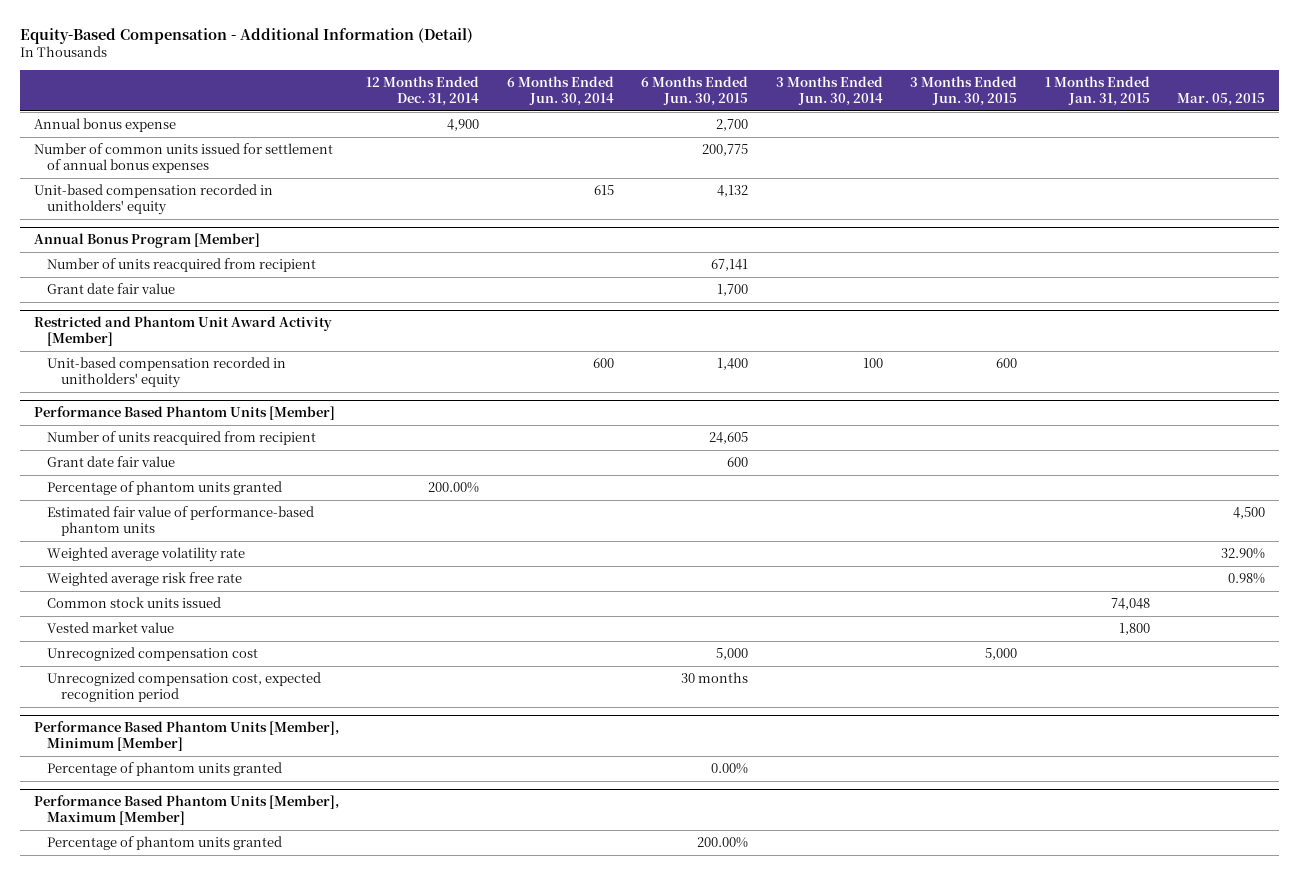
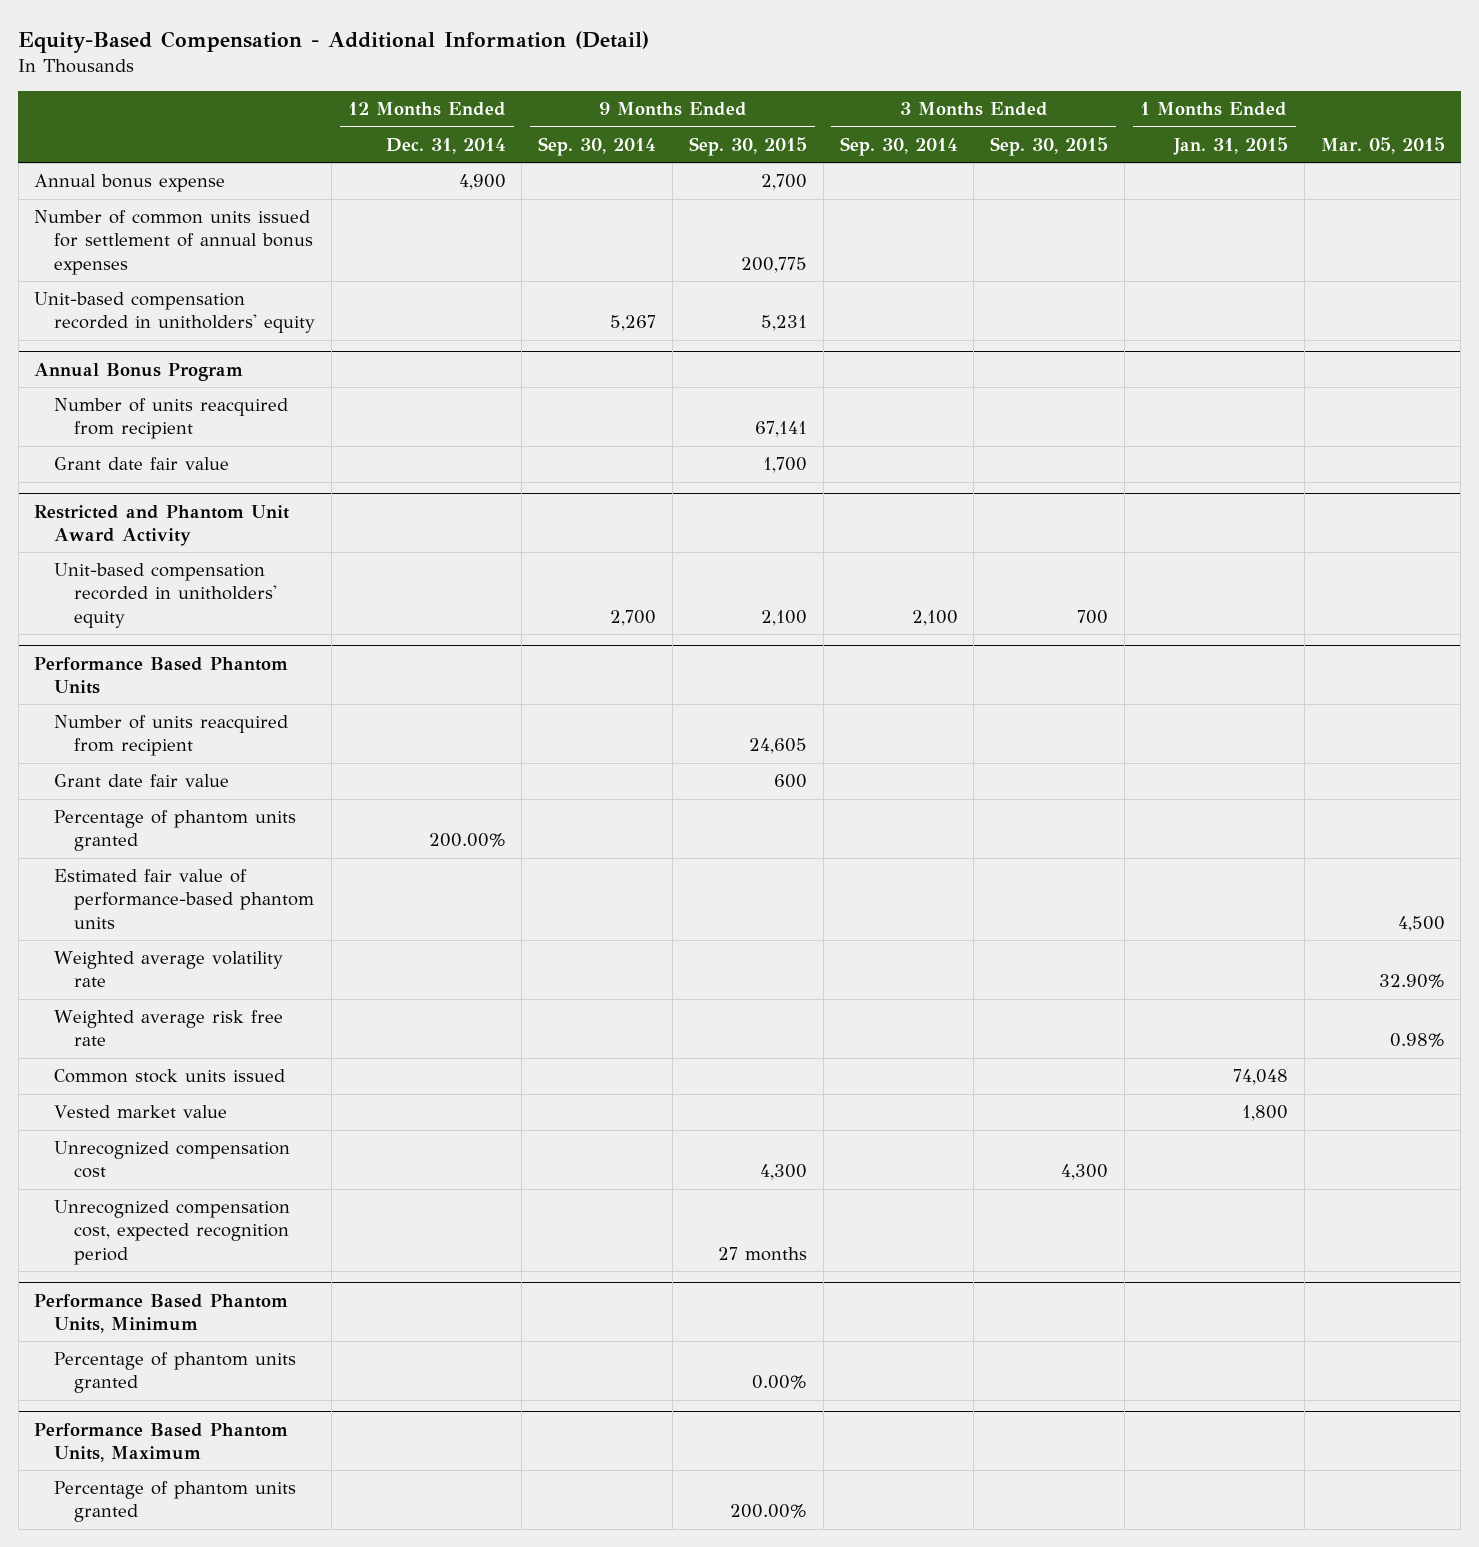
- | 12 Months Ended Dec. 31, 2014 | 6 Months Ended Jun. 30, 2014 | 6 Months Ended Jun. 30, 2015 | 3 Months Ended Jun. 30, 2014 | 3 Months Ended Jun. 30, 2015 | 1 Months Ended Jan. 31, 2015 | Mar. 05, 2015
+ | 12 Months Ended Dec. 31, 2014 | 9 Months Ended Sep. 30, 2014 | 9 Months Ended Sep. 30, 2015 | 3 Months Ended Sep. 30, 2014 | 3 Months Ended Sep. 30, 2015 | 1 Months Ended Jan. 31, 2015 | Mar. 05, 2015
- Annual Bonus Program [Member]
+ Annual Bonus Program
- Restricted and Phantom Unit Award Activity [Member]
+ Restricted and Phantom Unit Award Activity
- Performance Based Phantom Units [Member]
+ Performance Based Phantom Units
- Performance Based Phantom Units [Member], Minimum [Member]
+ Performance Based Phantom Units, Minimum
- Performance Based Phantom Units [Member], Maximum [Member]
+ Performance Based Phantom Units, Maximum

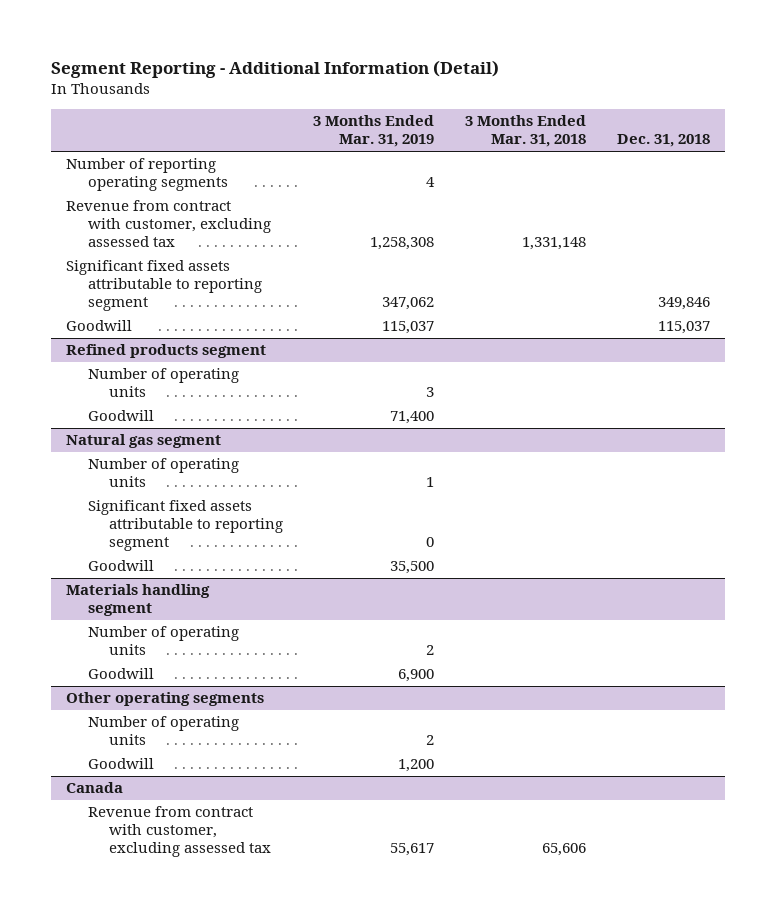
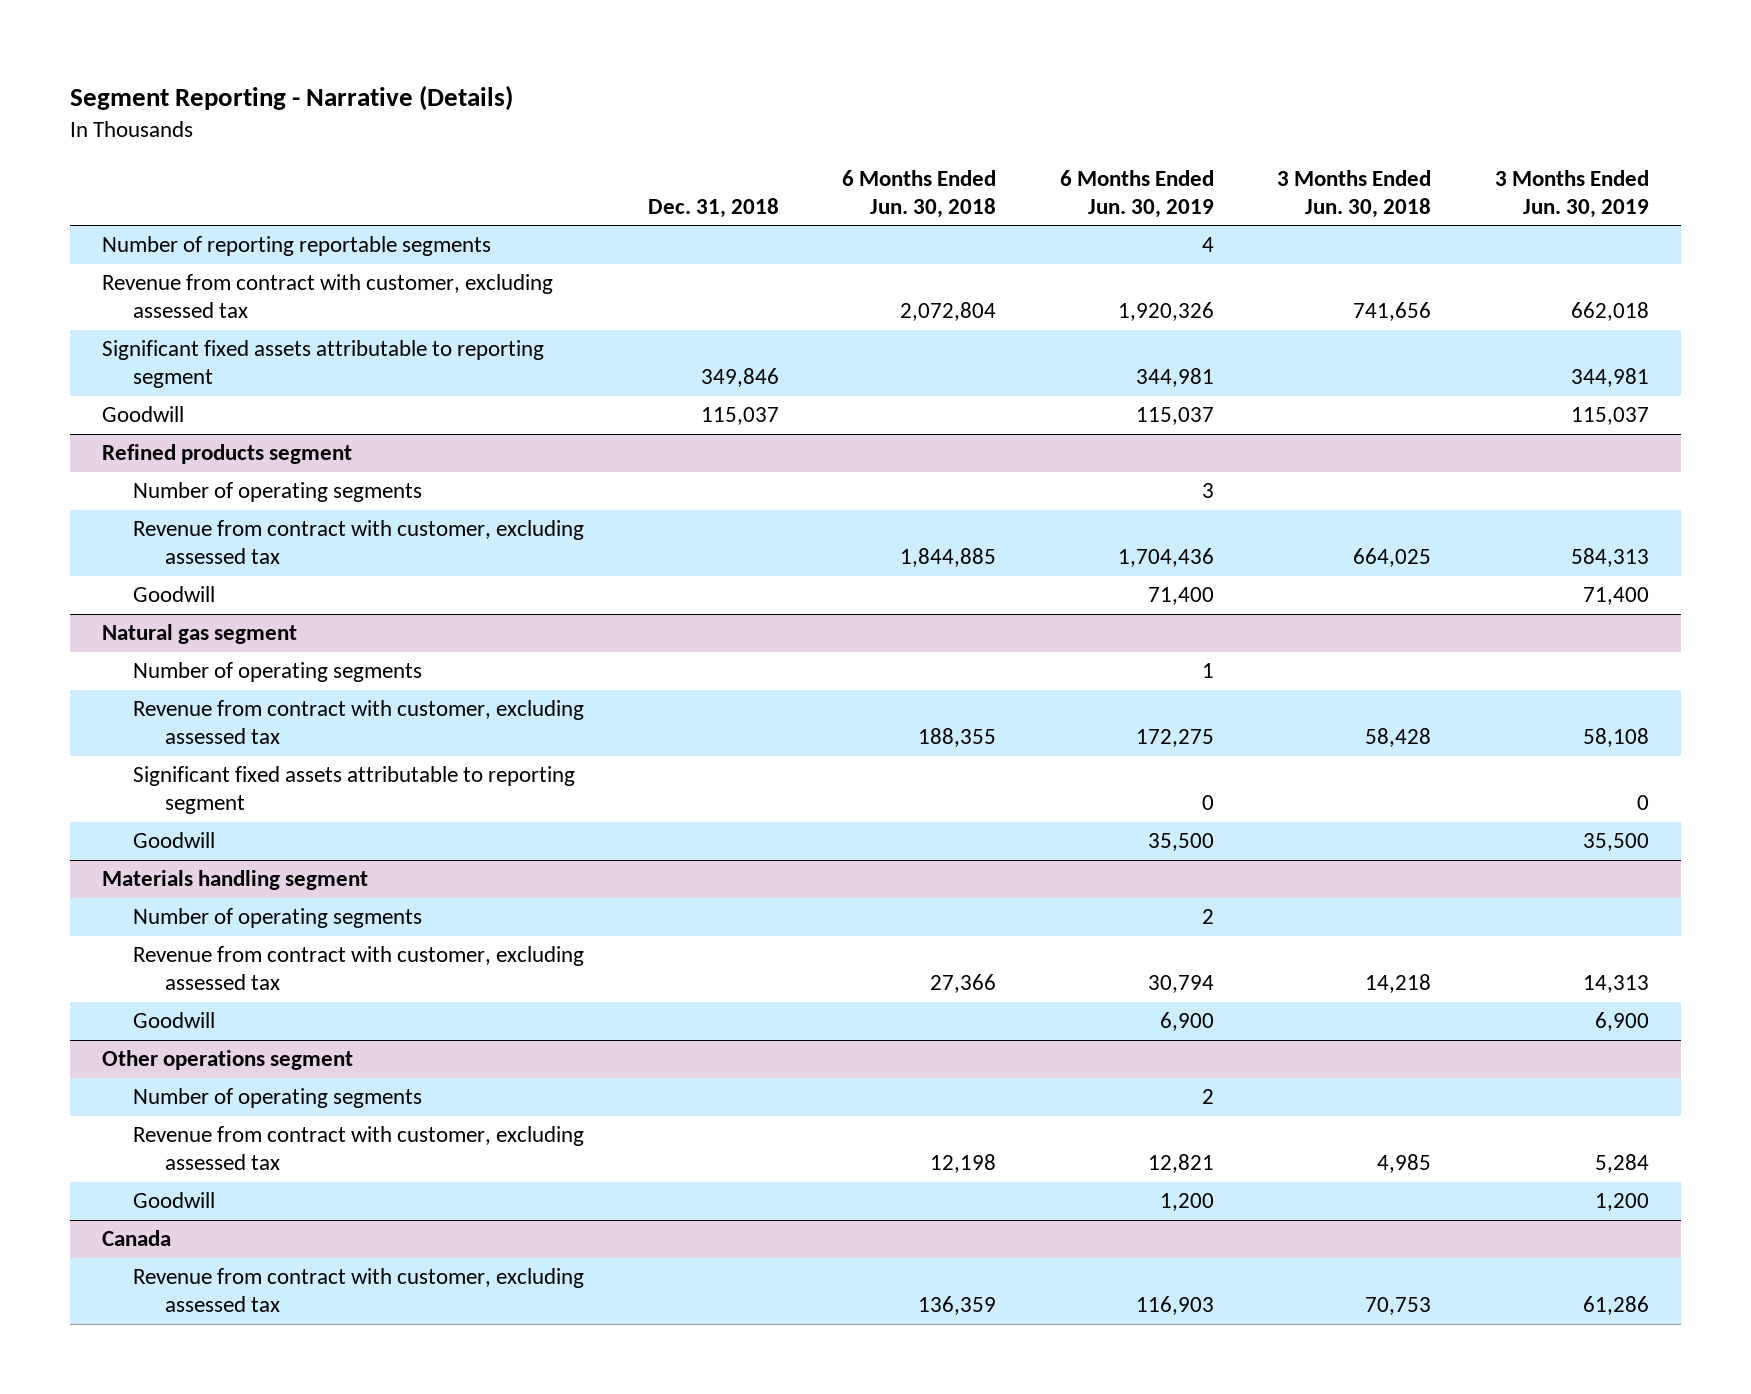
- Segment Reporting - Additional Information (Detail)
+ Segment Reporting - Narrative (Details)
- | 3 Months Ended Mar. 31, 2019 | 3 Months Ended Mar. 31, 2018 | Dec. 31, 2018
+ | Dec. 31, 2018 | 6 Months Ended Jun. 30, 2018 | 6 Months Ended Jun. 30, 2019 | 3 Months Ended Jun. 30, 2018 | 3 Months Ended Jun. 30, 2019
- Number of reporting operating segments | 4 | |
+ Number of reporting reportable segments | | | 4 | |
@ Refined products segment
- Number of operating units | 3 | |
+ Number of operating segments | | | 3 | |
+ Revenue from contract with customer, excluding assessed tax | | 1,844,885 | 1,704,436 | 664,025 | 584,313
@ Natural gas segment
- Number of operating units | 1 | |
+ Number of operating segments | | | 1 | |
+ Revenue from contract with customer, excluding assessed tax | | 188,355 | 172,275 | 58,428 | 58,108
@ Materials handling segment
- Number of operating units | 2 | |
+ Number of operating segments | | | 2 | |
+ Revenue from contract with customer, excluding assessed tax | | 27,366 | 30,794 | 14,218 | 14,313
- Other operating segments
- Number of operating units | 2 | |
+ Other operations segment
+ Number of operating segments | | | 2 | |
+ Revenue from contract with customer, excluding assessed tax | | 12,198 | 12,821 | 4,985 | 5,284

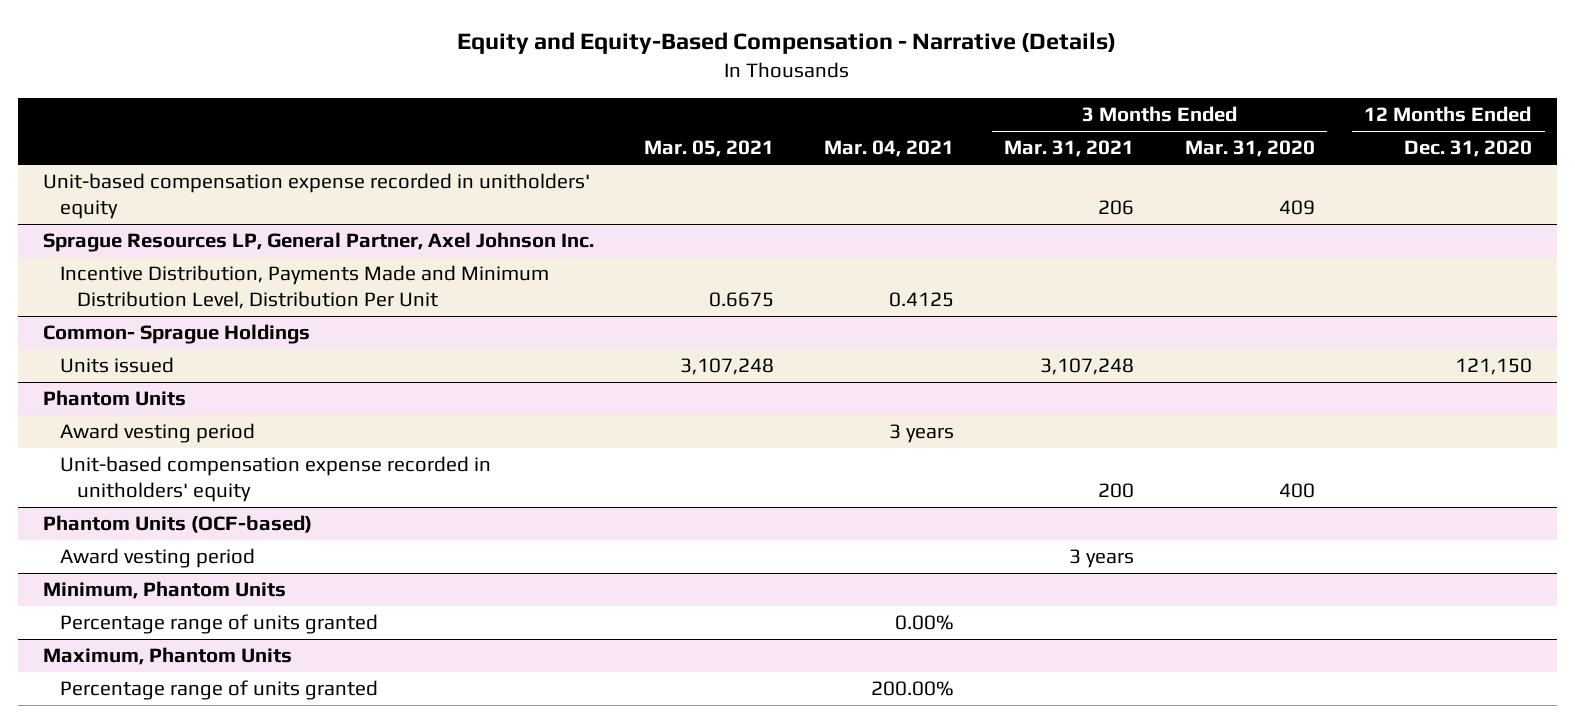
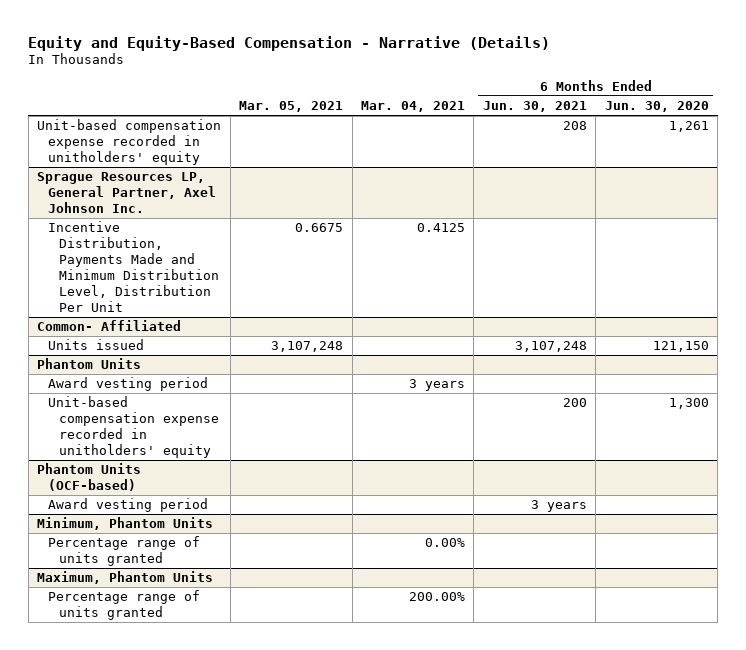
- | Mar. 05, 2021 | Mar. 04, 2021 | 3 Months Ended Mar. 31, 2021 | 3 Months Ended Mar. 31, 2020 | 12 Months Ended Dec. 31, 2020
+ | Mar. 05, 2021 | Mar. 04, 2021 | 6 Months Ended Jun. 30, 2021 | 6 Months Ended Jun. 30, 2020
- Common- Sprague Holdings
+ Common- Affiliated

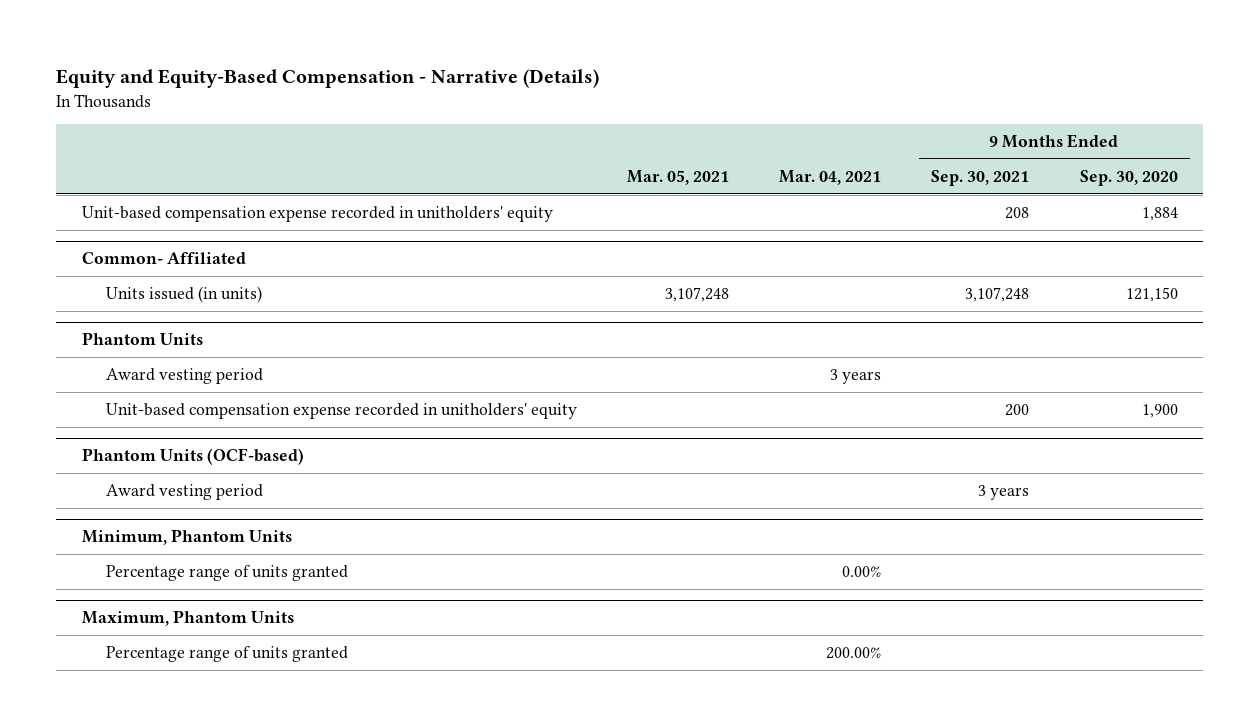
- | Mar. 05, 2021 | Mar. 04, 2021 | 6 Months Ended Jun. 30, 2021 | 6 Months Ended Jun. 30, 2020
+ | Mar. 05, 2021 | Mar. 04, 2021 | 9 Months Ended Sep. 30, 2021 | 9 Months Ended Sep. 30, 2020
- Sprague Resources LP, General Partner, Axel Johnson Inc.
- Incentive Distribution, Payments Made and Minimum Distribution Level, Distribution Per Unit | 0.6675 | 0.4125 | |
@ Common- Affiliated
- Units issued | 3,107,248 | | 3,107,248 | 121,150
+ Units issued (in units) | 3,107,248 | | 3,107,248 | 121,150

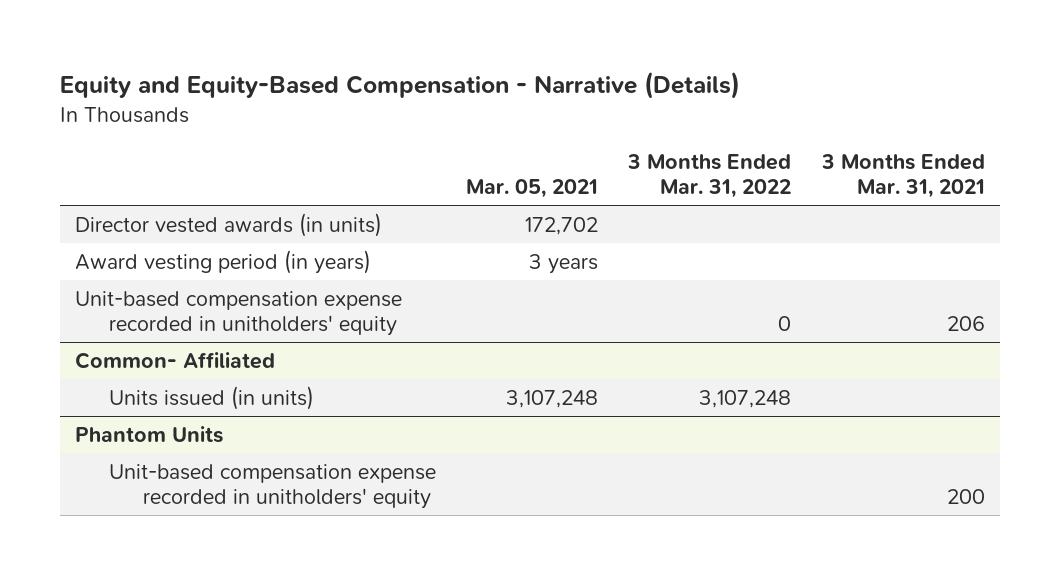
- | Mar. 05, 2021 | Mar. 04, 2021 | 9 Months Ended Sep. 30, 2021 | 9 Months Ended Sep. 30, 2020
+ | Mar. 05, 2021 | 3 Months Ended Mar. 31, 2022 | 3 Months Ended Mar. 31, 2021
+ Director vested awards (in units) | 172,702 | |
+ Award vesting period (in years) | 3 years | |
@ Phantom Units
- Award vesting period | | 3 years | |
- Phantom Units (OCF-based)
- Award vesting period | | | 3 years |
- Minimum, Phantom Units
- Percentage range of units granted | | 0.00% | |
- Maximum, Phantom Units
- Percentage range of units granted | | 200.00% | |

